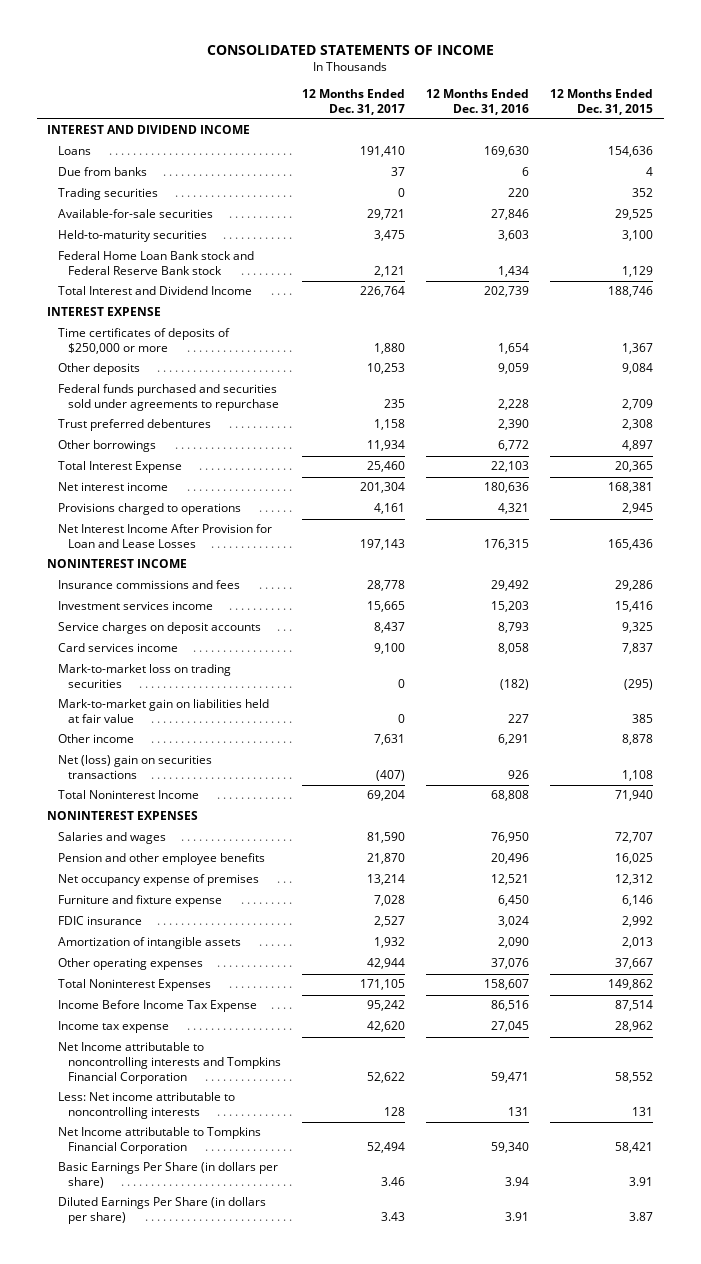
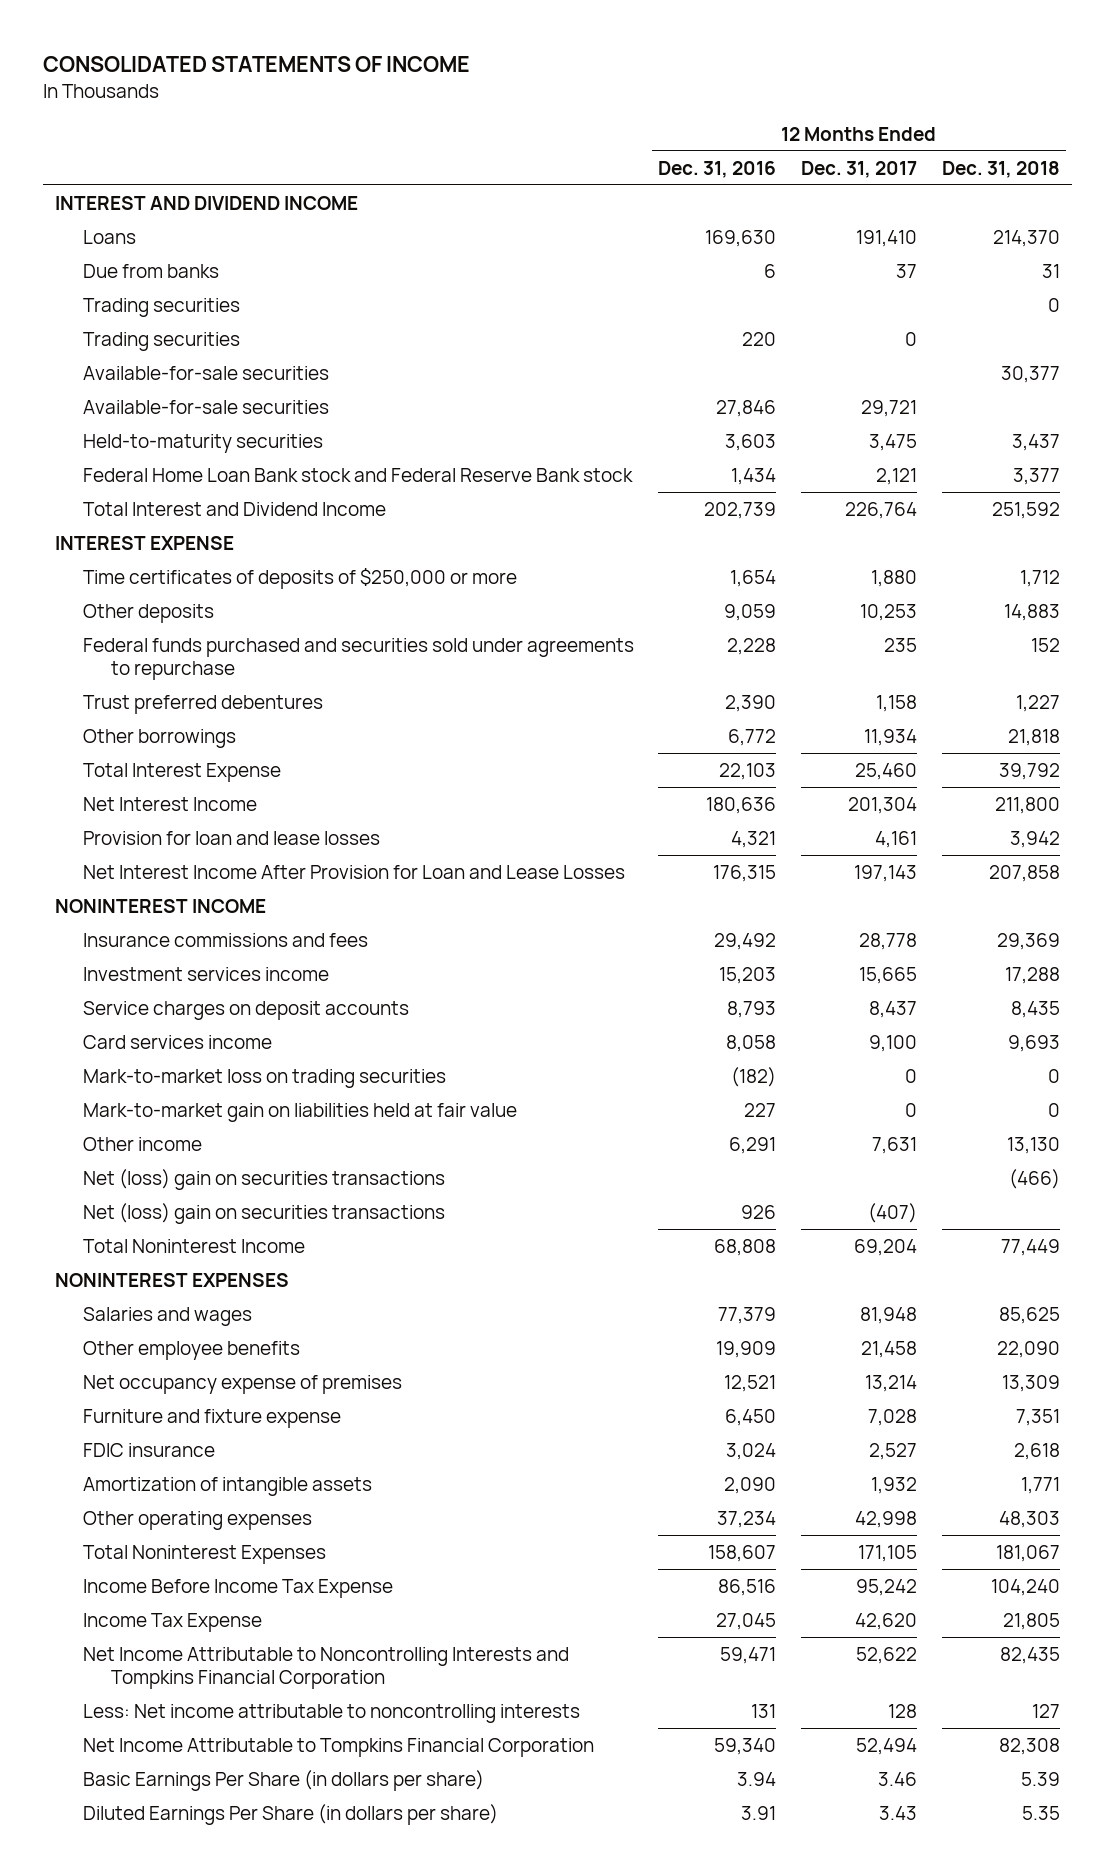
- | 12 Months Ended Dec. 31, 2017 | 12 Months Ended Dec. 31, 2016 | 12 Months Ended Dec. 31, 2015
+ | 12 Months Ended Dec. 31, 2016 | 12 Months Ended Dec. 31, 2017 | 12 Months Ended Dec. 31, 2018
+ Trading securities | | | 0
+ Available-for-sale securities | | | 30,377
- Net interest income | 201,304 | 180,636 | 168,381
- Provisions charged to operations | 4,161 | 4,321 | 2,945
+ Net Interest Income | 180,636 | 201,304 | 211,800
+ Provision for loan and lease losses | 4,321 | 4,161 | 3,942
+ Net (loss) gain on securities transactions | | | (466)
- Salaries and wages | 81,590 | 76,950 | 72,707
- Pension and other employee benefits | 21,870 | 20,496 | 16,025
+ Salaries and wages | 77,379 | 81,948 | 85,625
+ Other employee benefits | 19,909 | 21,458 | 22,090
- Other operating expenses | 42,944 | 37,076 | 37,667
+ Other operating expenses | 37,234 | 42,998 | 48,303
- Income tax expense | 42,620 | 27,045 | 28,962
- Net Income attributable to noncontrolling interests and Tompkins Financial Corporation | 52,622 | 59,471 | 58,552
+ Income Tax Expense | 27,045 | 42,620 | 21,805
+ Net Income Attributable to Noncontrolling Interests and Tompkins Financial Corporation | 59,471 | 52,622 | 82,435
- Net Income attributable to Tompkins Financial Corporation | 52,494 | 59,340 | 58,421
+ Net Income Attributable to Tompkins Financial Corporation | 59,340 | 52,494 | 82,308

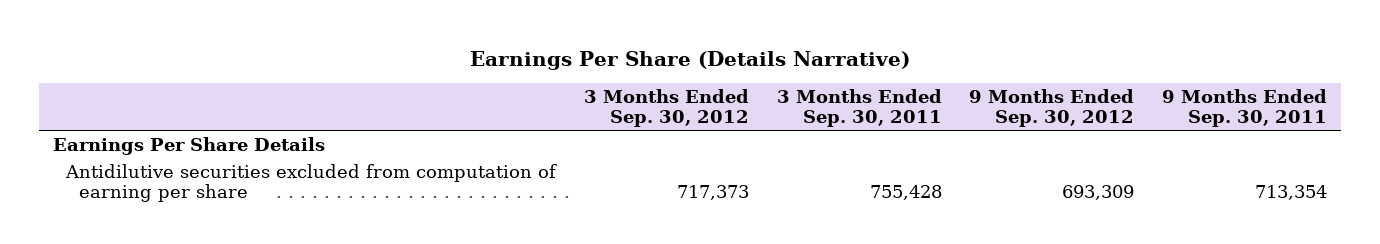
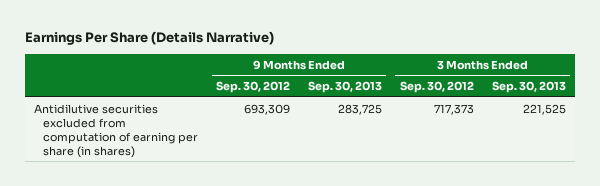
- | 3 Months Ended Sep. 30, 2012 | 3 Months Ended Sep. 30, 2011 | 9 Months Ended Sep. 30, 2012 | 9 Months Ended Sep. 30, 2011
+ | 9 Months Ended Sep. 30, 2012 | 9 Months Ended Sep. 30, 2013 | 3 Months Ended Sep. 30, 2012 | 3 Months Ended Sep. 30, 2013
- Earnings Per Share Details
- Antidilutive securities excluded from computation of earning per share | 717,373 | 755,428 | 693,309 | 713,354
+ Antidilutive securities excluded from computation of earning per share (in shares) | 693,309 | 283,725 | 717,373 | 221,525

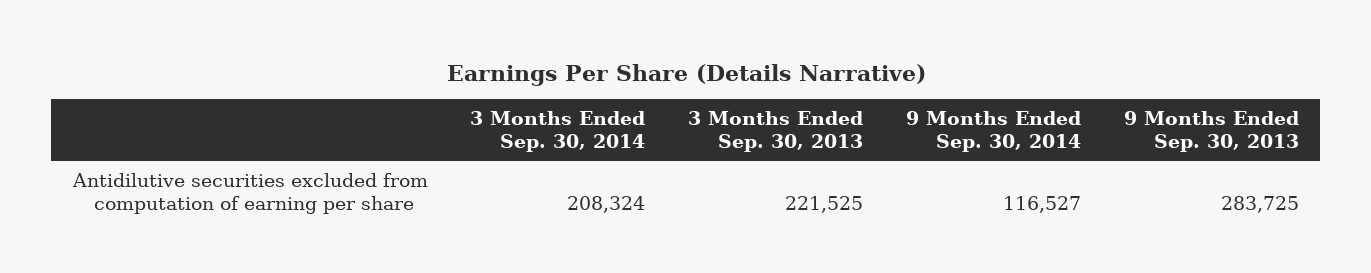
- | 9 Months Ended Sep. 30, 2012 | 9 Months Ended Sep. 30, 2013 | 3 Months Ended Sep. 30, 2012 | 3 Months Ended Sep. 30, 2013
+ | 3 Months Ended Sep. 30, 2014 | 3 Months Ended Sep. 30, 2013 | 9 Months Ended Sep. 30, 2014 | 9 Months Ended Sep. 30, 2013
- Antidilutive securities excluded from computation of earning per share (in shares) | 693,309 | 283,725 | 717,373 | 221,525
+ Antidilutive securities excluded from computation of earning per share | 208,324 | 221,525 | 116,527 | 283,725

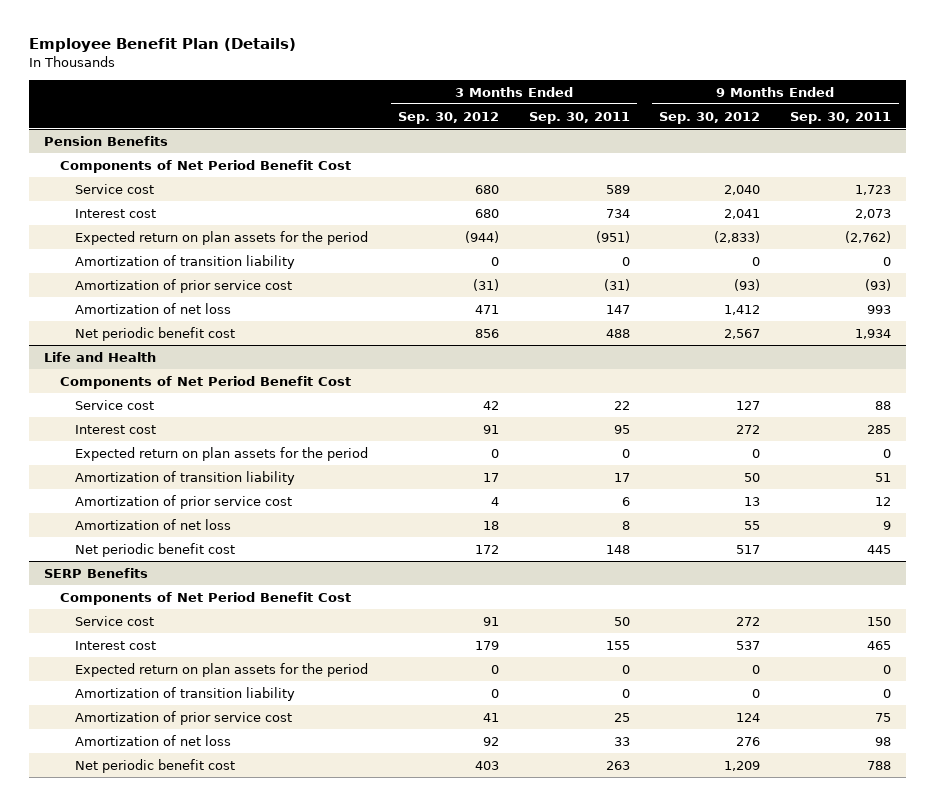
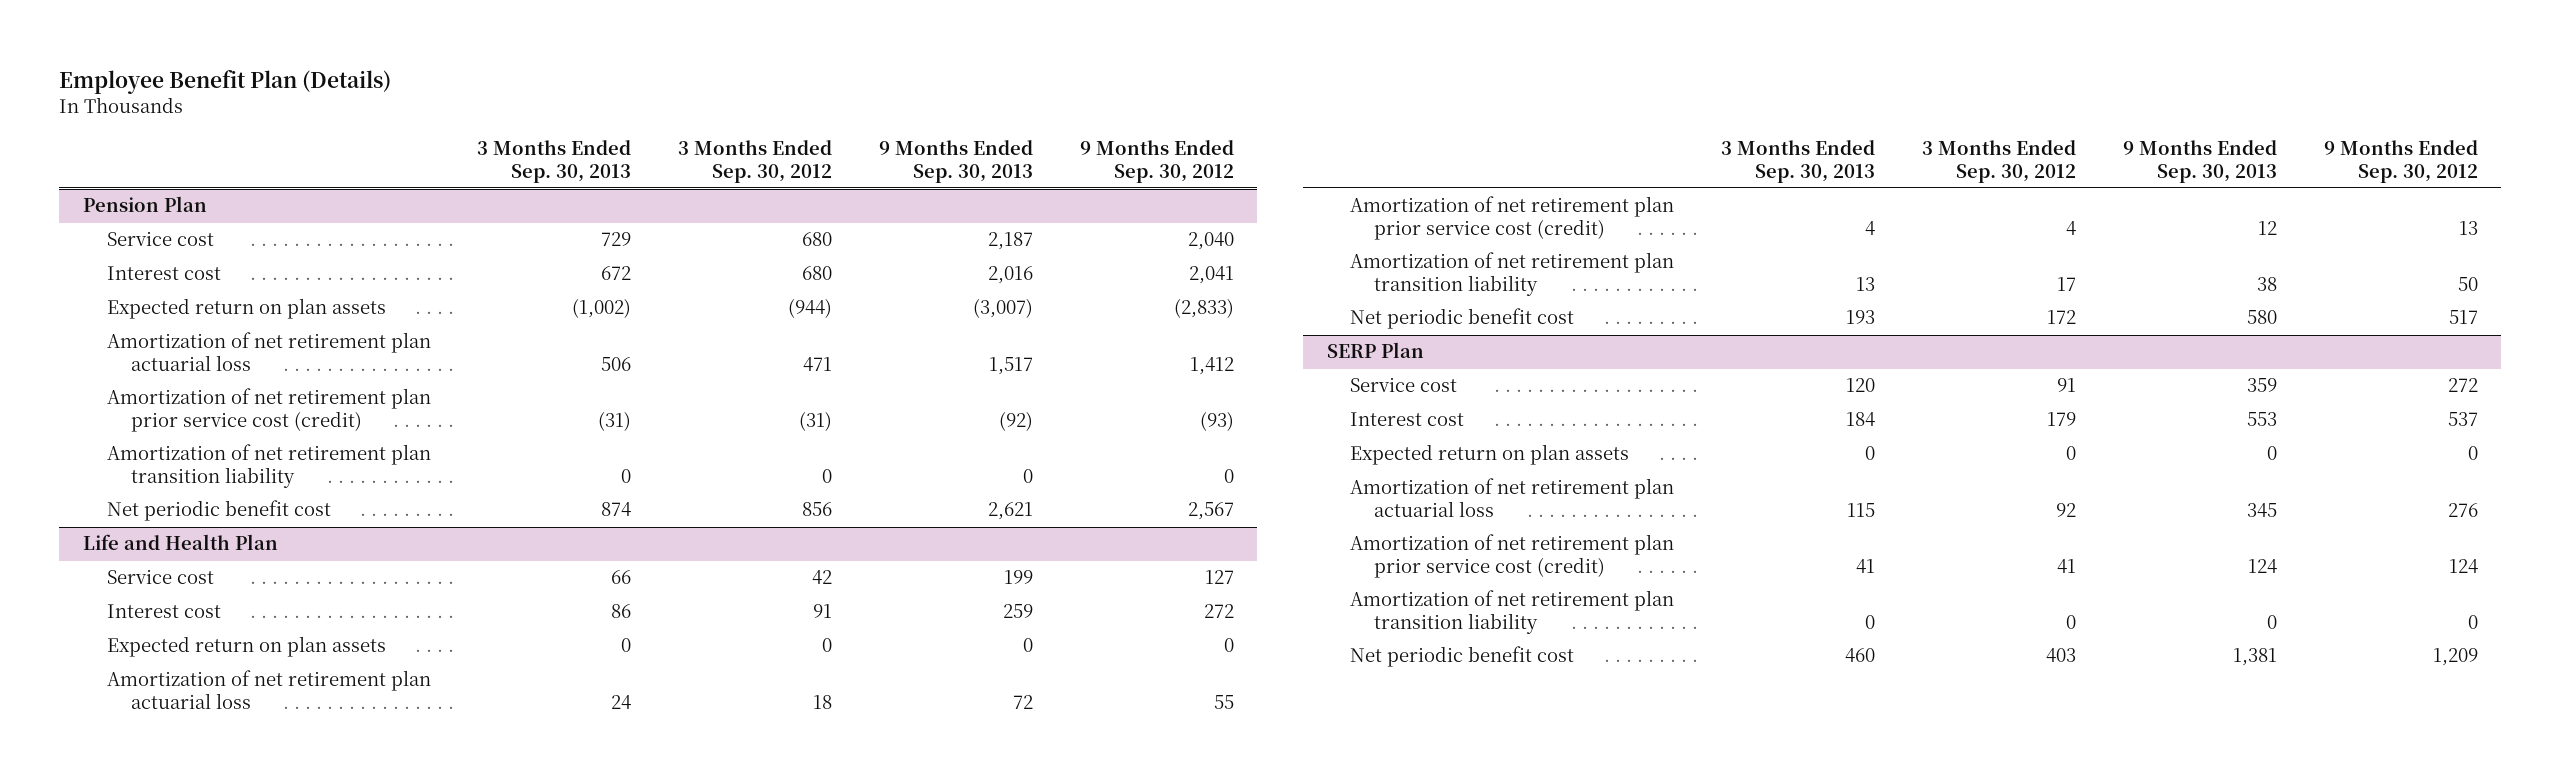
- | 3 Months Ended Sep. 30, 2012 | 3 Months Ended Sep. 30, 2011 | 9 Months Ended Sep. 30, 2012 | 9 Months Ended Sep. 30, 2011
+ | 3 Months Ended Sep. 30, 2013 | 3 Months Ended Sep. 30, 2012 | 9 Months Ended Sep. 30, 2013 | 9 Months Ended Sep. 30, 2012
- Pension Benefits
- Components of Net Period Benefit Cost
+ Pension Plan
- Expected return on plan assets for the period | (944) | (951) | (2,833) | (2,762)
- Amortization of transition liability | 0 | 0 | 0 | 0
- Amortization of prior service cost | (31) | (31) | (93) | (93)
- Amortization of net loss | 471 | 147 | 1,412 | 993
+ Expected return on plan assets | (1,002) | (944) | (3,007) | (2,833)
+ Amortization of net retirement plan actuarial loss | 506 | 471 | 1,517 | 1,412
+ Amortization of net retirement plan prior service cost (credit) | (31) | (31) | (92) | (93)
+ Amortization of net retirement plan transition liability | 0 | 0 | 0 | 0
- Life and Health
- Components of Net Period Benefit Cost
+ Life and Health Plan
- Expected return on plan assets for the period | 0 | 0 | 0 | 0
- Amortization of transition liability | 17 | 17 | 50 | 51
- Amortization of prior service cost | 4 | 6 | 13 | 12
- Amortization of net loss | 18 | 8 | 55 | 9
+ Expected return on plan assets | 0 | 0 | 0 | 0
+ Amortization of net retirement plan actuarial loss | 24 | 18 | 72 | 55
+ Amortization of net retirement plan prior service cost (credit) | 4 | 4 | 12 | 13
+ Amortization of net retirement plan transition liability | 13 | 17 | 38 | 50
- SERP Benefits
- Components of Net Period Benefit Cost
+ SERP Plan
- Expected return on plan assets for the period | 0 | 0 | 0 | 0
- Amortization of transition liability | 0 | 0 | 0 | 0
- Amortization of prior service cost | 41 | 25 | 124 | 75
- Amortization of net loss | 92 | 33 | 276 | 98
+ Expected return on plan assets | 0 | 0 | 0 | 0
+ Amortization of net retirement plan actuarial loss | 115 | 92 | 345 | 276
+ Amortization of net retirement plan prior service cost (credit) | 41 | 41 | 124 | 124
+ Amortization of net retirement plan transition liability | 0 | 0 | 0 | 0

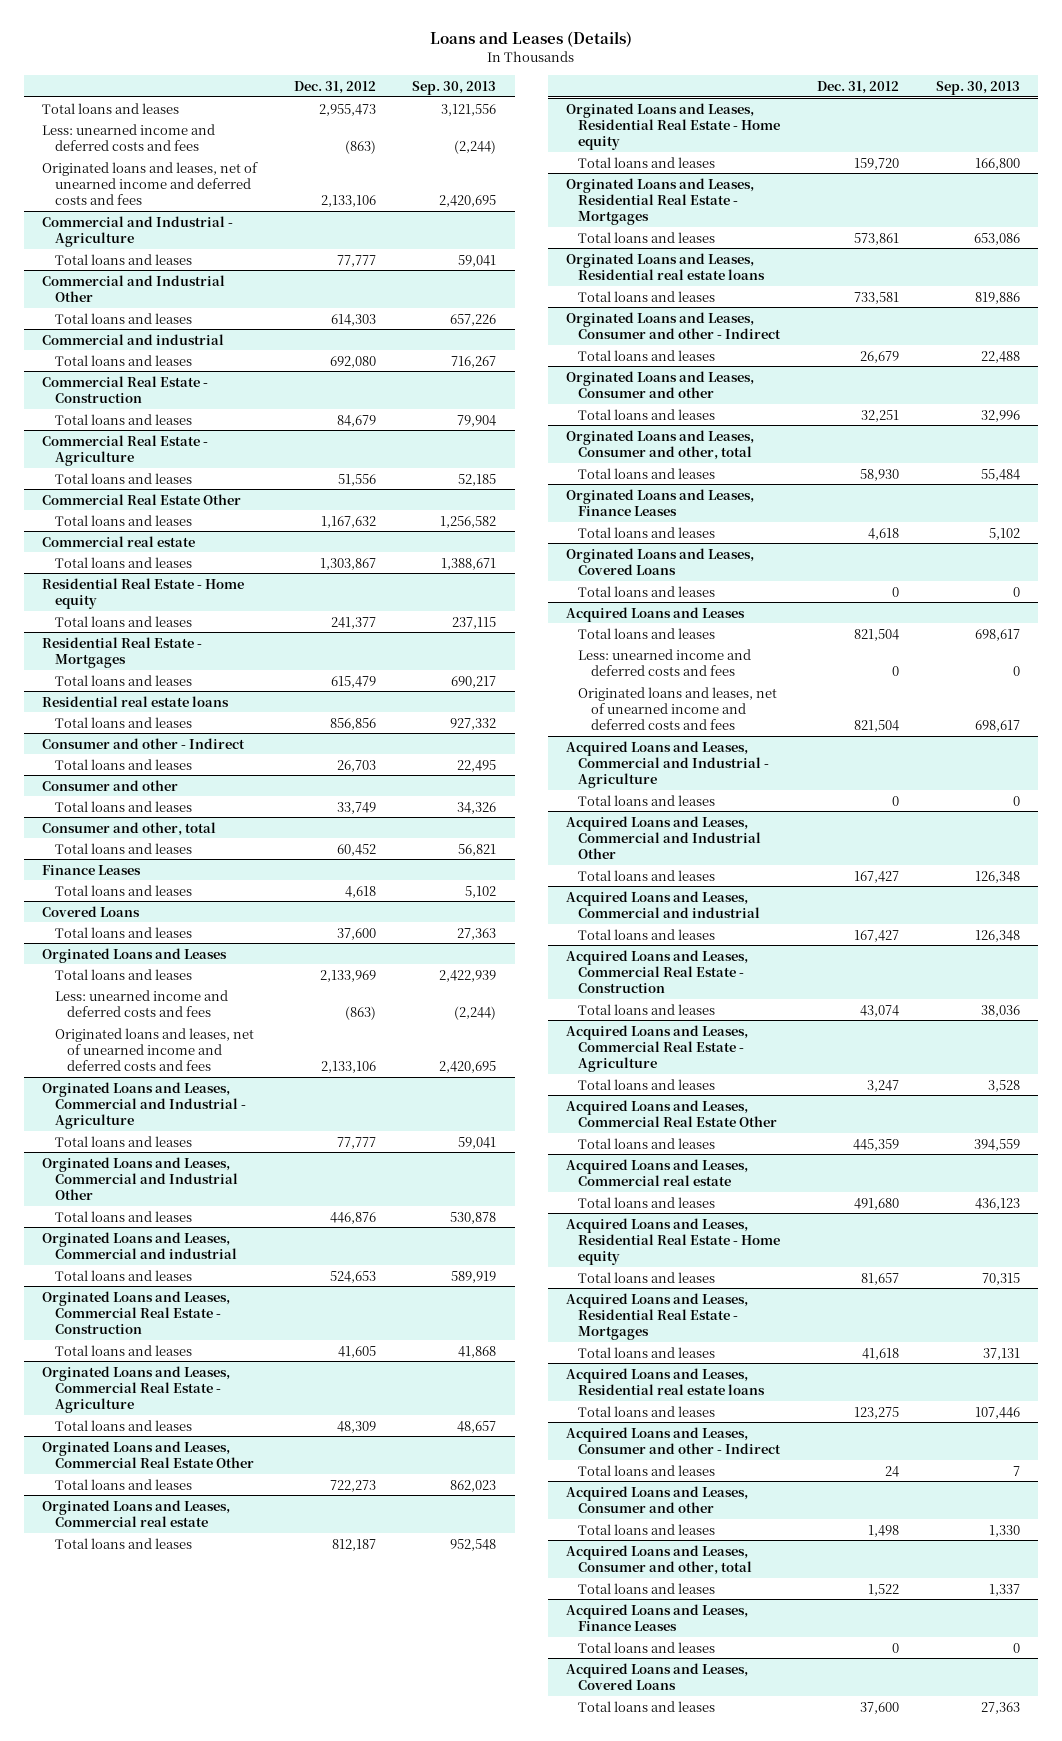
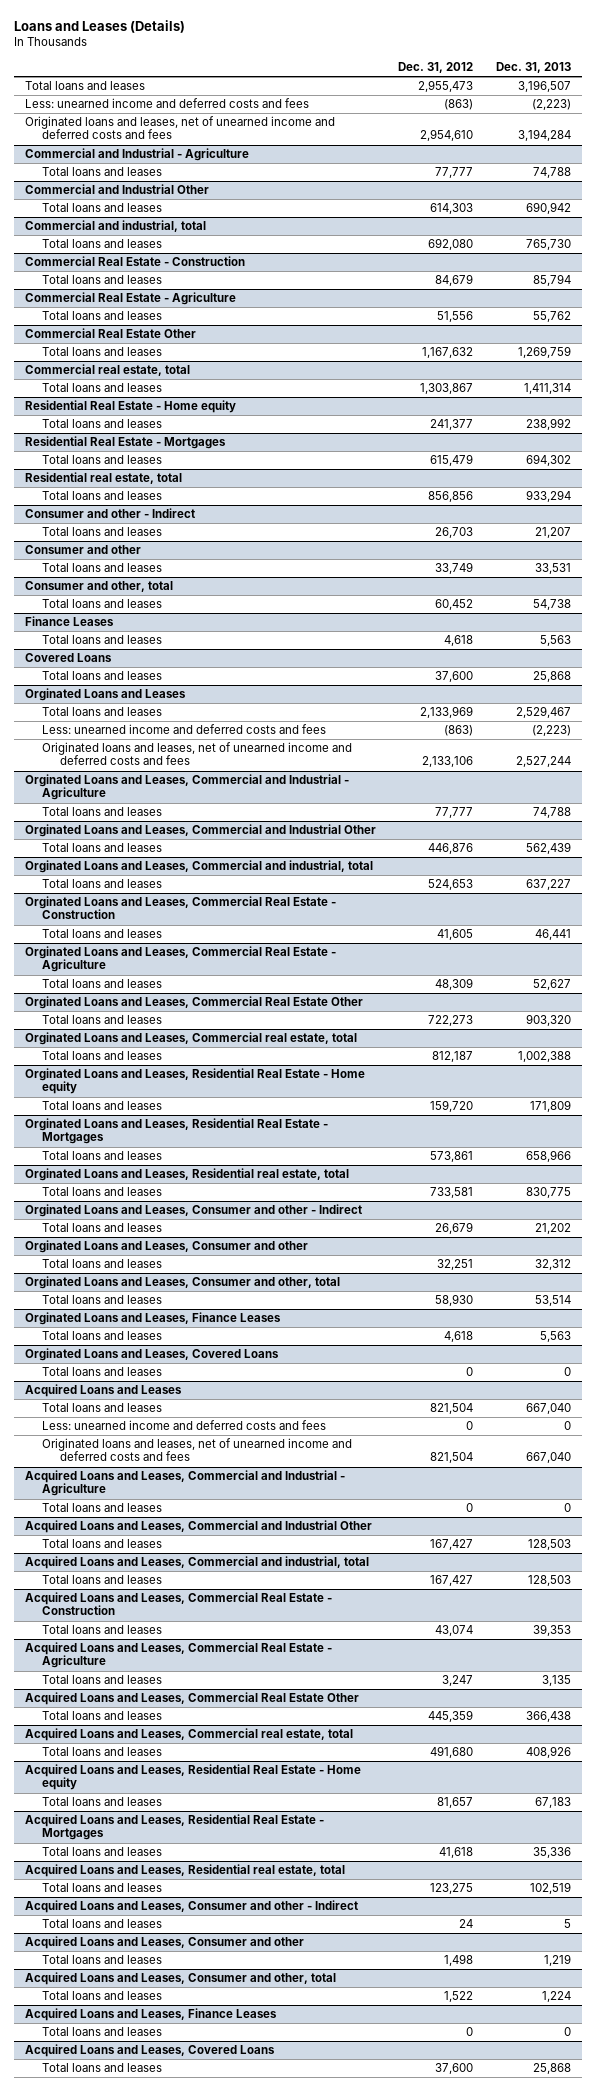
- | Dec. 31, 2012 | Sep. 30, 2013
+ | Dec. 31, 2012 | Dec. 31, 2013
- Originated loans and leases, net of unearned income and deferred costs and fees | 2,133,106 | 2,420,695
+ Originated loans and leases, net of unearned income and deferred costs and fees | 2,954,610 | 3,194,284
- Commercial and industrial
+ Commercial and industrial, total
- Commercial real estate
+ Commercial real estate, total
- Residential real estate loans
+ Residential real estate, total
- Orginated Loans and Leases, Commercial and industrial
+ Orginated Loans and Leases, Commercial and industrial, total
- Orginated Loans and Leases, Commercial real estate
+ Orginated Loans and Leases, Commercial real estate, total
- Orginated Loans and Leases, Residential real estate loans
+ Orginated Loans and Leases, Residential real estate, total
- Acquired Loans and Leases, Commercial and industrial
+ Acquired Loans and Leases, Commercial and industrial, total
- Acquired Loans and Leases, Commercial real estate
+ Acquired Loans and Leases, Commercial real estate, total
- Acquired Loans and Leases, Residential real estate loans
+ Acquired Loans and Leases, Residential real estate, total

